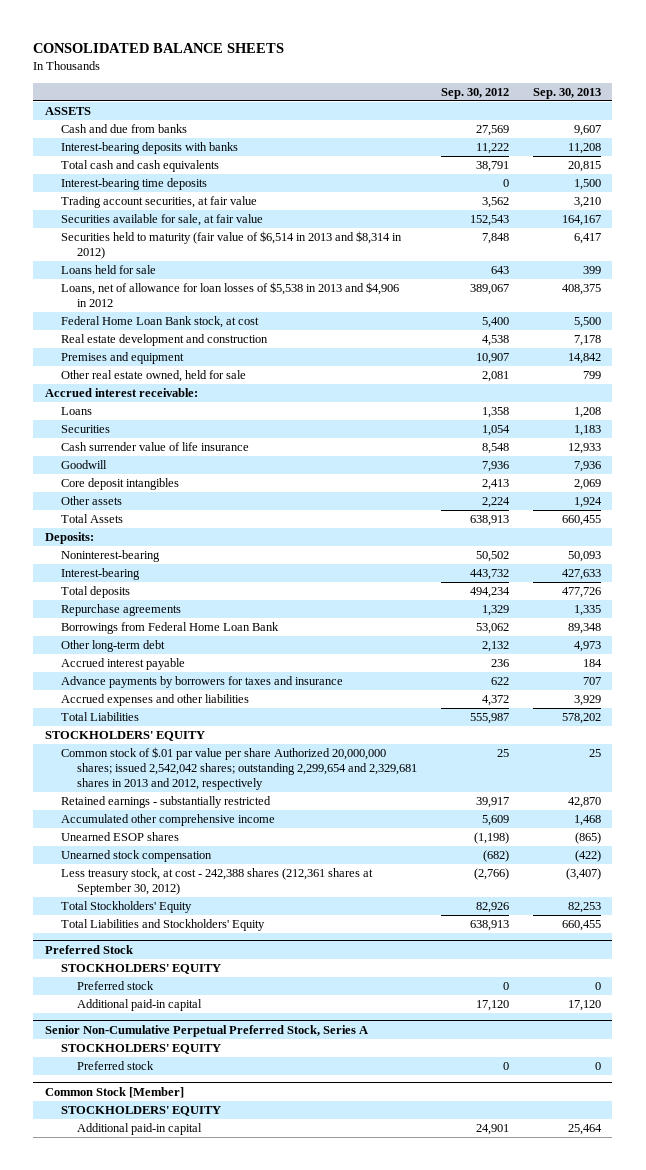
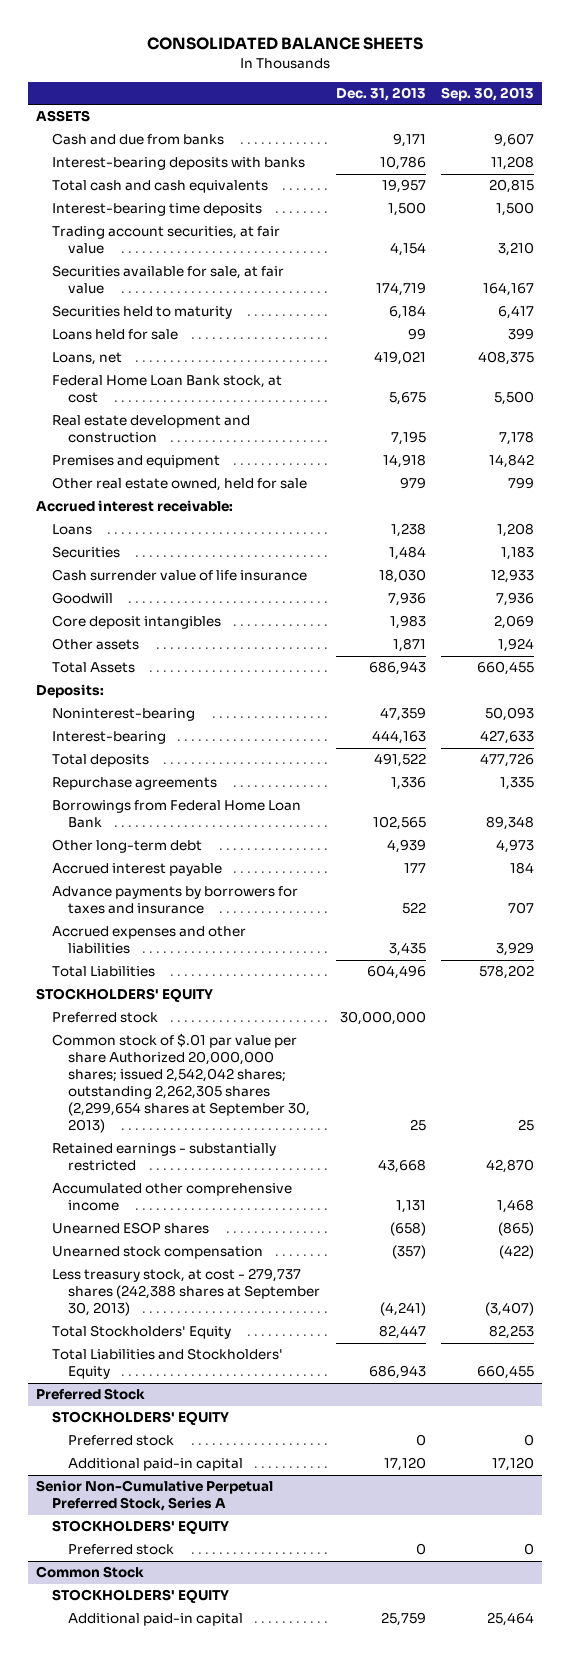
- | Sep. 30, 2012 | Sep. 30, 2013
+ | Dec. 31, 2013 | Sep. 30, 2013
- Securities held to maturity (fair value of $6,514 in 2013 and $8,314 in 2012) | 7,848 | 6,417
+ Securities held to maturity | 6,184 | 6,417
- Loans, net of allowance for loan losses of $5,538 in 2013 and $4,906 in 2012 | 389,067 | 408,375
+ Loans, net | 419,021 | 408,375
- Common stock of $.01 par value per share Authorized 20,000,000 shares; issued 2,542,042 shares; outstanding 2,299,654 and 2,329,681 shares in 2013 and 2012, respectively | 25 | 25
+ Preferred stock | 30,000,000 |
+ Common stock of $.01 par value per share Authorized 20,000,000 shares; issued 2,542,042 shares; outstanding 2,262,305 shares (2,299,654 shares at September 30, 2013) | 25 | 25
- Less treasury stock, at cost - 242,388 shares (212,361 shares at September 30, 2012) | (2,766) | (3,407)
+ Less treasury stock, at cost - 279,737 shares (242,388 shares at September 30, 2013) | (4,241) | (3,407)
- Common Stock [Member]
+ Common Stock

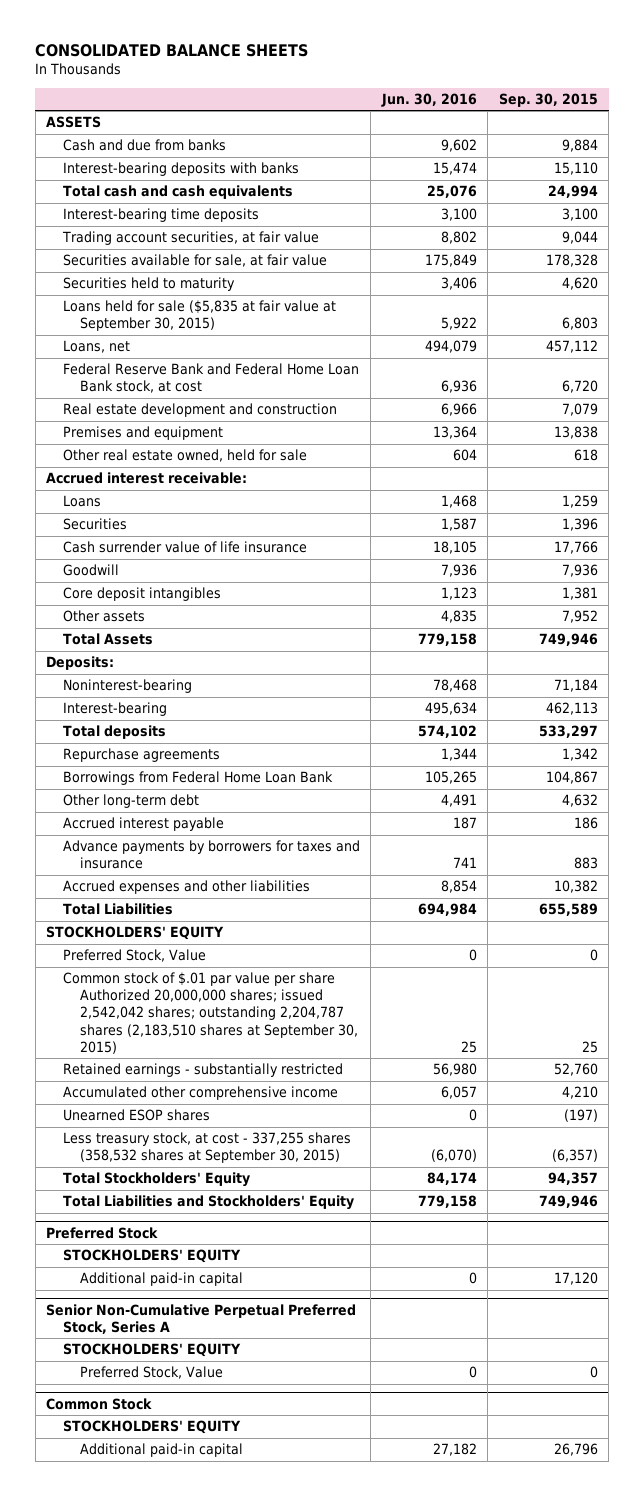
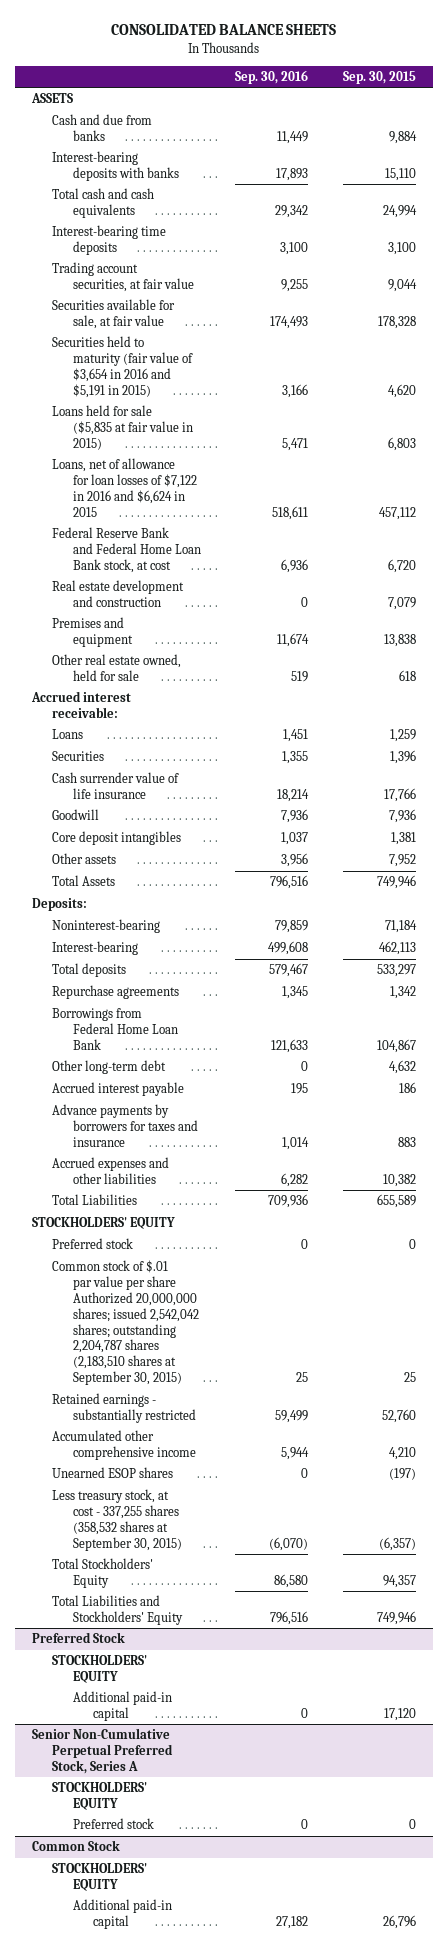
- | Jun. 30, 2016 | Sep. 30, 2015
+ | Sep. 30, 2016 | Sep. 30, 2015
- Securities held to maturity | 3,406 | 4,620
- Loans held for sale ($5,835 at fair value at September 30, 2015) | 5,922 | 6,803
- Loans, net | 494,079 | 457,112
+ Securities held to maturity (fair value of $3,654 in 2016 and $5,191 in 2015) | 3,166 | 4,620
+ Loans held for sale ($5,835 at fair value in 2015) | 5,471 | 6,803
+ Loans, net of allowance for loan losses of $7,122 in 2016 and $6,624 in 2015 | 518,611 | 457,112
- Preferred Stock, Value | 0 | 0
+ Preferred stock | 0 | 0
@ Senior Non-Cumulative Perpetual Preferred Stock, Series A
- Preferred Stock, Value | 0 | 0
+ Preferred stock | 0 | 0

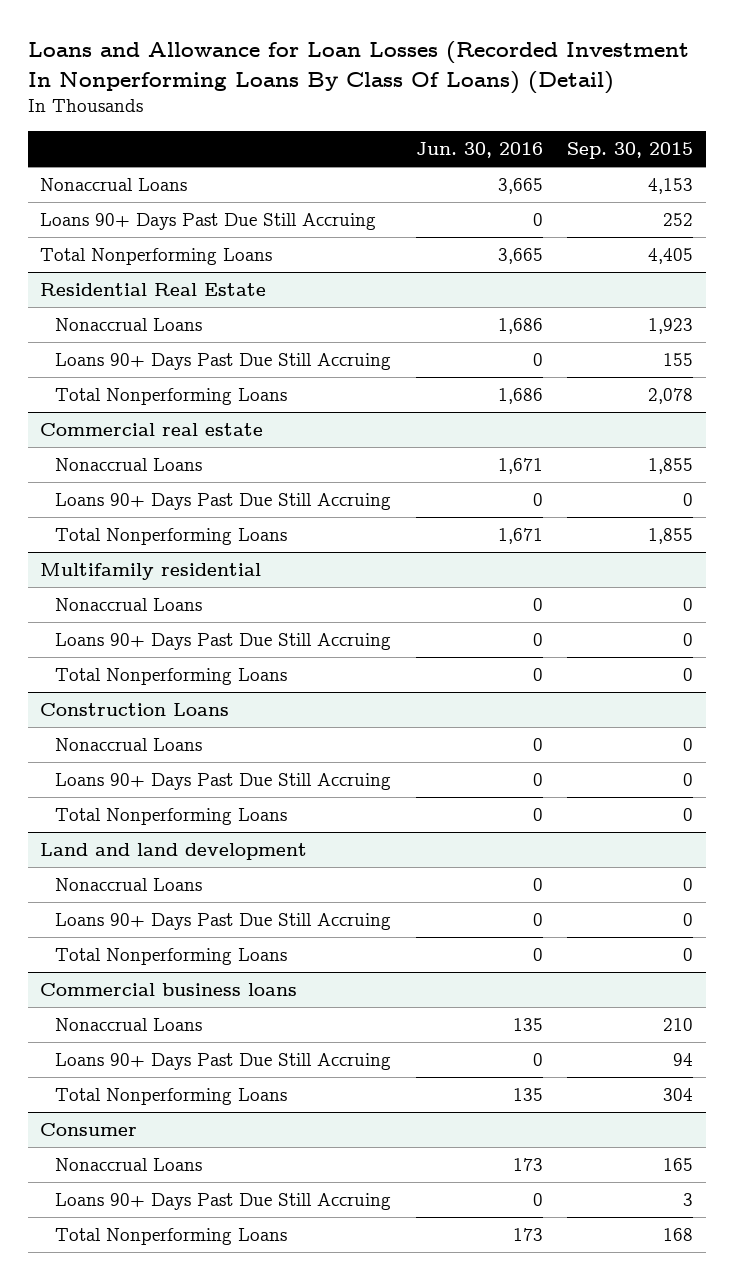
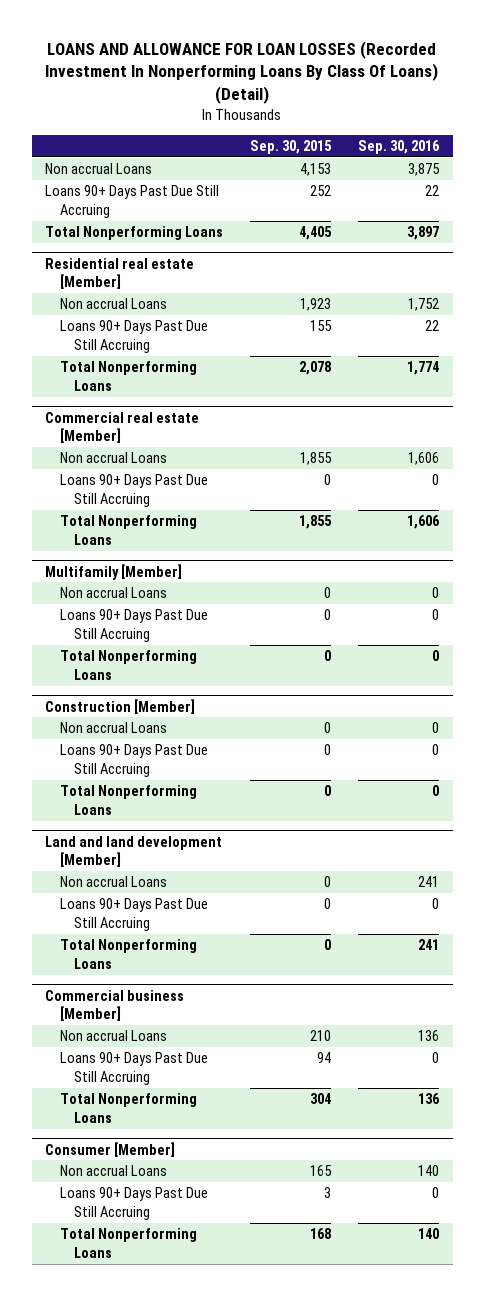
- Loans and Allowance for Loan Losses (Recorded Investment In Nonperforming Loans By Class Of Loans) (Detail)
+ LOANS AND ALLOWANCE FOR LOAN LOSSES (Recorded Investment In Nonperforming Loans By Class Of Loans) (Detail)
- | Jun. 30, 2016 | Sep. 30, 2015
+ | Sep. 30, 2015 | Sep. 30, 2016
- Nonaccrual Loans | 3,665 | 4,153
+ Non accrual Loans | 4,153 | 3,875
- Residential Real Estate
- Nonaccrual Loans | 1,686 | 1,923
+ Residential real estate [Member]
+ Non accrual Loans | 1,923 | 1,752
- Commercial real estate
- Nonaccrual Loans | 1,671 | 1,855
+ Commercial real estate [Member]
+ Non accrual Loans | 1,855 | 1,606
- Multifamily residential
- Nonaccrual Loans | 0 | 0
+ Multifamily [Member]
+ Non accrual Loans | 0 | 0
- Construction Loans
- Nonaccrual Loans | 0 | 0
+ Construction [Member]
+ Non accrual Loans | 0 | 0
- Land and land development
- Nonaccrual Loans | 0 | 0
+ Land and land development [Member]
+ Non accrual Loans | 0 | 241
- Commercial business loans
- Nonaccrual Loans | 135 | 210
+ Commercial business [Member]
+ Non accrual Loans | 210 | 136
- Consumer
- Nonaccrual Loans | 173 | 165
+ Consumer [Member]
+ Non accrual Loans | 165 | 140

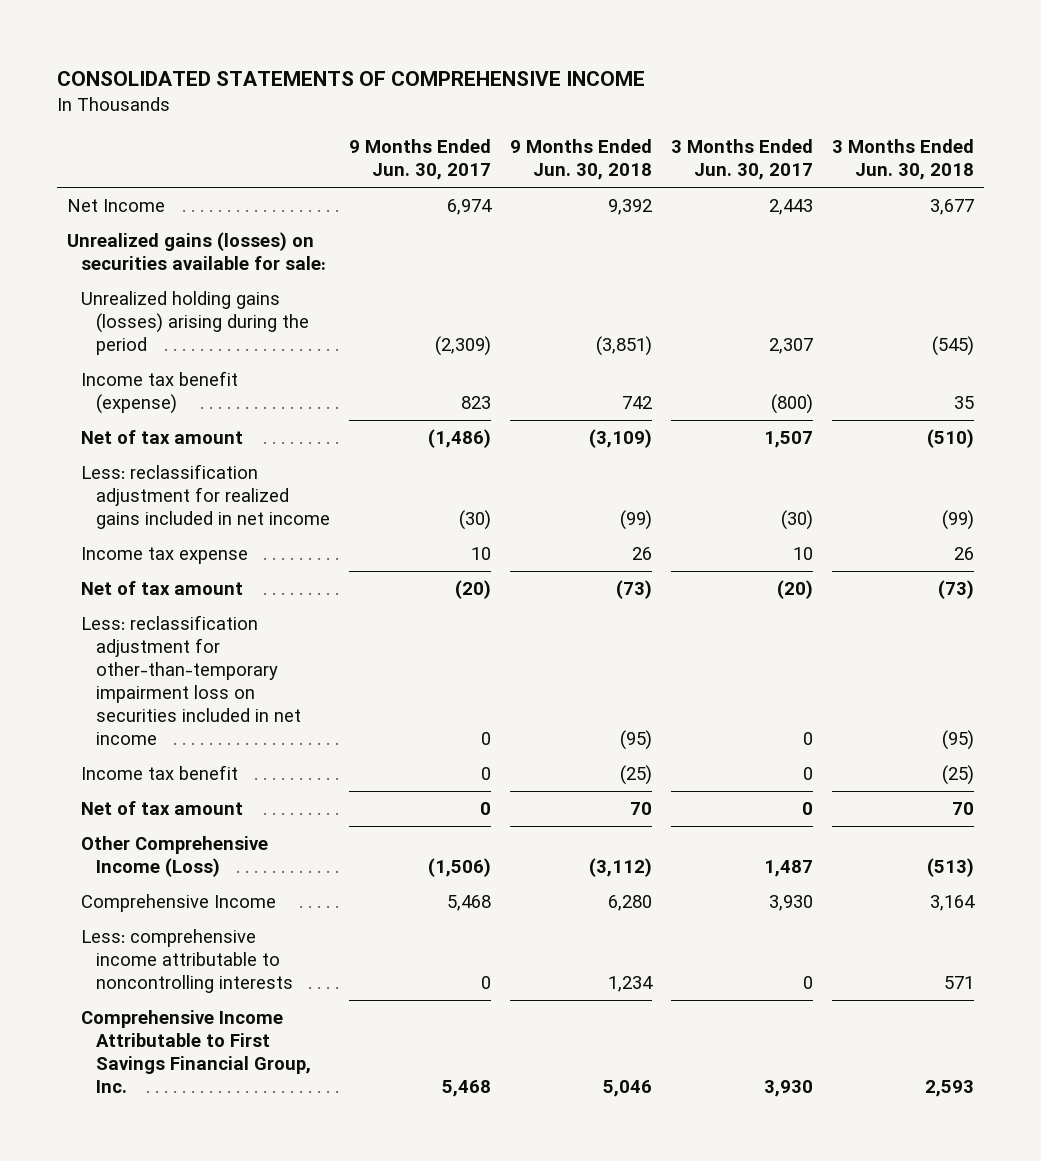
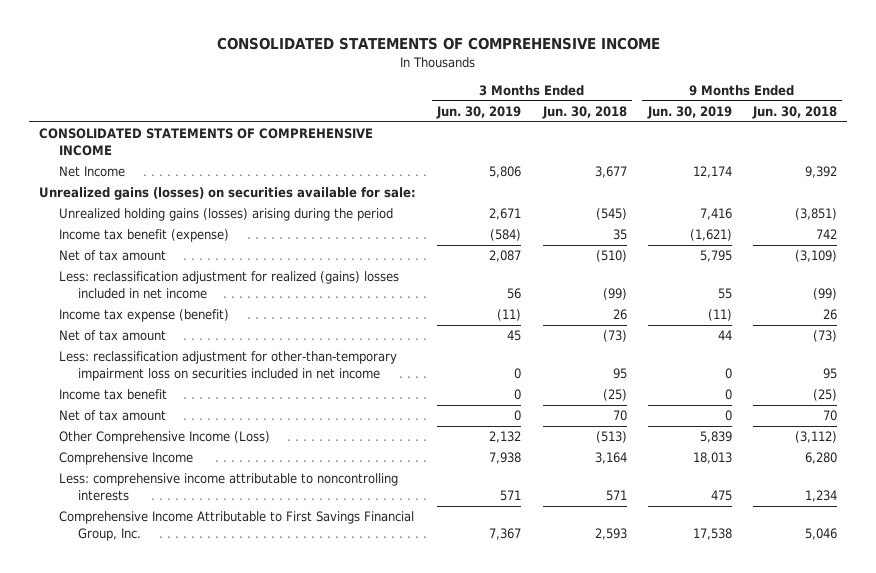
- | 9 Months Ended Jun. 30, 2017 | 9 Months Ended Jun. 30, 2018 | 3 Months Ended Jun. 30, 2017 | 3 Months Ended Jun. 30, 2018
+ | 3 Months Ended Jun. 30, 2019 | 3 Months Ended Jun. 30, 2018 | 9 Months Ended Jun. 30, 2019 | 9 Months Ended Jun. 30, 2018
+ CONSOLIDATED STATEMENTS OF COMPREHENSIVE INCOME
- Less: reclassification adjustment for realized gains included in net income | (30) | (99) | (30) | (99)
- Income tax expense | 10 | 26 | 10 | 26
+ Less: reclassification adjustment for realized (gains) losses included in net income | 56 | (99) | 55 | (99)
+ Income tax expense (benefit) | (11) | 26 | (11) | 26
- Less: reclassification adjustment for other-than-temporary impairment loss on securities included in net income | 0 | (95) | 0 | (95)
+ Less: reclassification adjustment for other-than-temporary impairment loss on securities included in net income | 0 | 95 | 0 | 95

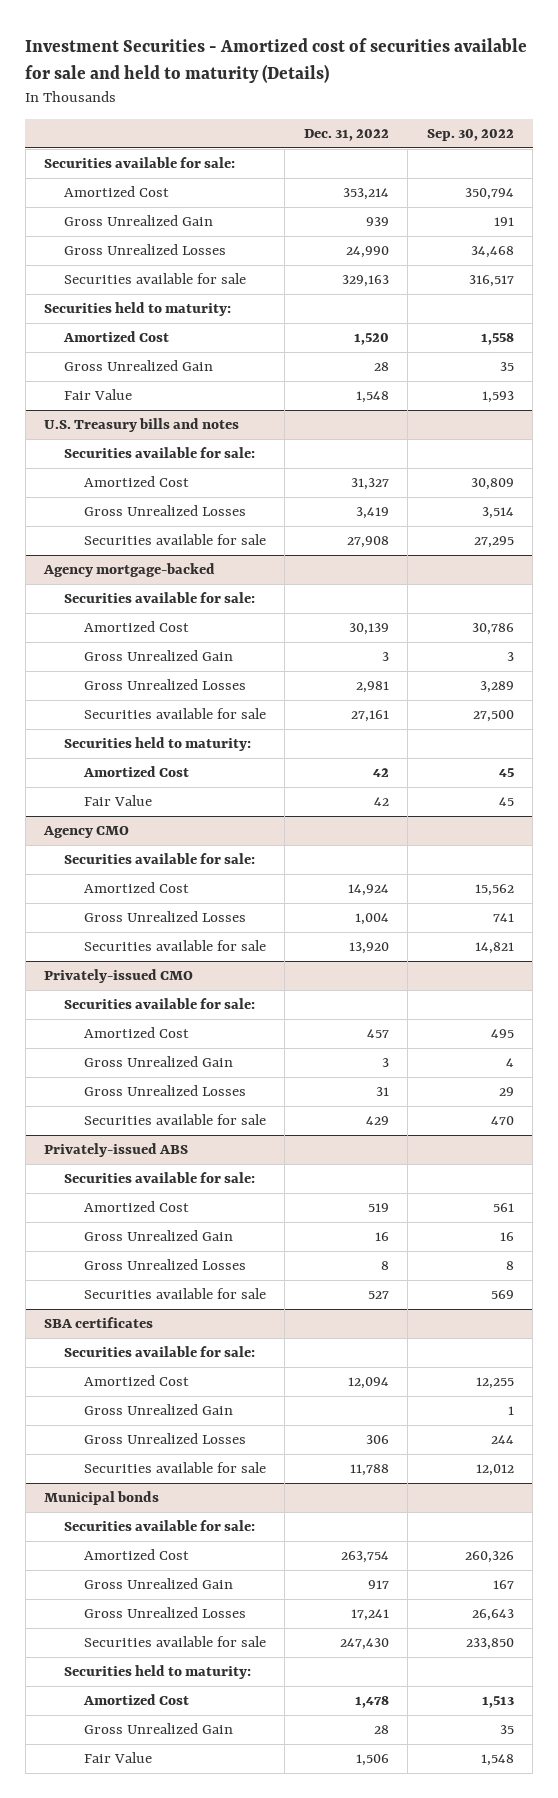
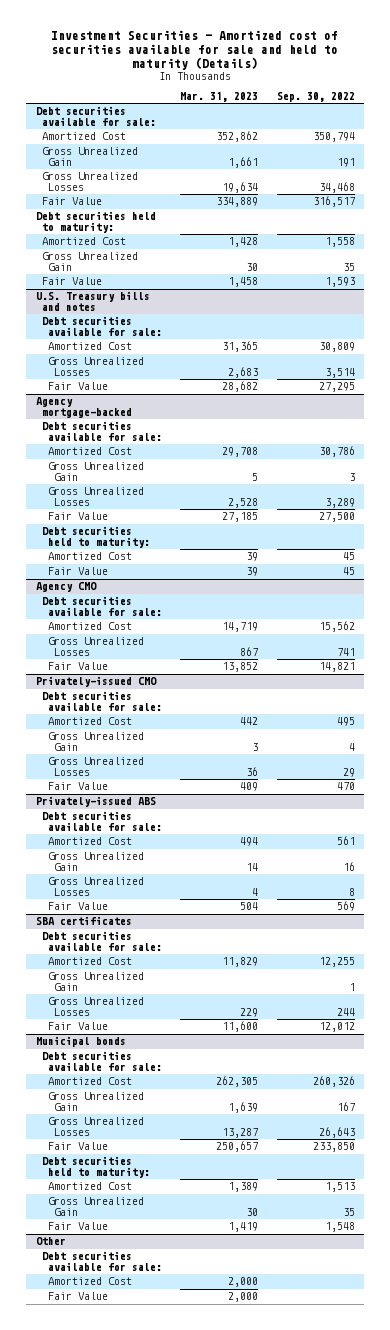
- | Dec. 31, 2022 | Sep. 30, 2022
+ | Mar. 31, 2023 | Sep. 30, 2022
- Securities available for sale:
+ Debt securities available for sale:
- Securities available for sale | 329,163 | 316,517
- Securities held to maturity:
+ Fair Value | 334,889 | 316,517
+ Debt securities held to maturity:
@ U.S. Treasury bills and notes
- Securities available for sale:
+ Debt securities available for sale:
- Securities available for sale | 27,908 | 27,295
+ Fair Value | 28,682 | 27,295
@ Agency mortgage-backed
- Securities available for sale:
+ Debt securities available for sale:
- Securities available for sale | 27,161 | 27,500
- Securities held to maturity:
+ Fair Value | 27,185 | 27,500
+ Debt securities held to maturity:
@ Agency CMO
- Securities available for sale:
+ Debt securities available for sale:
- Securities available for sale | 13,920 | 14,821
+ Fair Value | 13,852 | 14,821
@ Privately-issued CMO
- Securities available for sale:
+ Debt securities available for sale:
- Securities available for sale | 429 | 470
+ Fair Value | 409 | 470
@ Privately-issued ABS
- Securities available for sale:
+ Debt securities available for sale:
- Securities available for sale | 527 | 569
+ Fair Value | 504 | 569
@ SBA certificates
- Securities available for sale:
+ Debt securities available for sale:
- Securities available for sale | 11,788 | 12,012
+ Fair Value | 11,600 | 12,012
@ Municipal bonds
- Securities available for sale:
+ Debt securities available for sale:
- Securities available for sale | 247,430 | 233,850
- Securities held to maturity:
+ Fair Value | 250,657 | 233,850
+ Debt securities held to maturity:
+ Other
+ Debt securities available for sale:
+ Amortized Cost | 2,000 |
+ Fair Value | 2,000 |

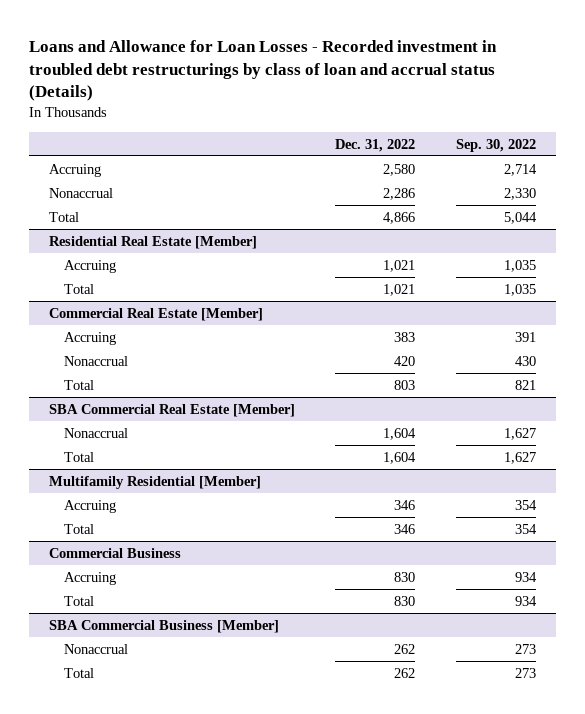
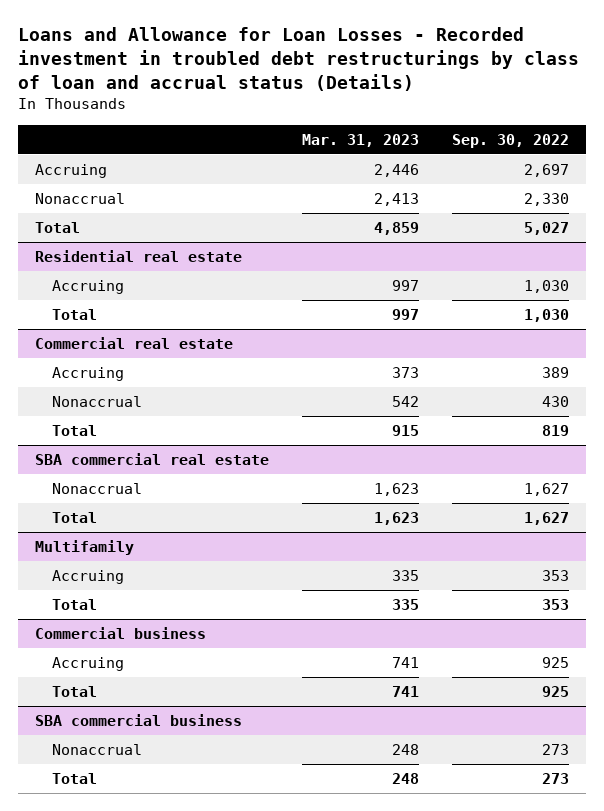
- | Dec. 31, 2022 | Sep. 30, 2022
+ | Mar. 31, 2023 | Sep. 30, 2022
- Accruing | 2,580 | 2,714
+ Accruing | 2,446 | 2,697
- Total | 4,866 | 5,044
- Residential Real Estate [Member]
- Accruing | 1,021 | 1,035
- Total | 1,021 | 1,035
- Commercial Real Estate [Member]
- Accruing | 383 | 391
+ Total | 4,859 | 5,027
+ Residential real estate
+ Accruing | 997 | 1,030
+ Total | 997 | 1,030
+ Commercial real estate
+ Accruing | 373 | 389
- Total | 803 | 821
- SBA Commercial Real Estate [Member]
+ Total | 915 | 819
+ SBA commercial real estate
- Multifamily Residential [Member]
- Accruing | 346 | 354
- Total | 346 | 354
- Commercial Business
- Accruing | 830 | 934
- Total | 830 | 934
- SBA Commercial Business [Member]
+ Multifamily
+ Accruing | 335 | 353
+ Total | 335 | 353
+ Commercial business
+ Accruing | 741 | 925
+ Total | 741 | 925
+ SBA commercial business

